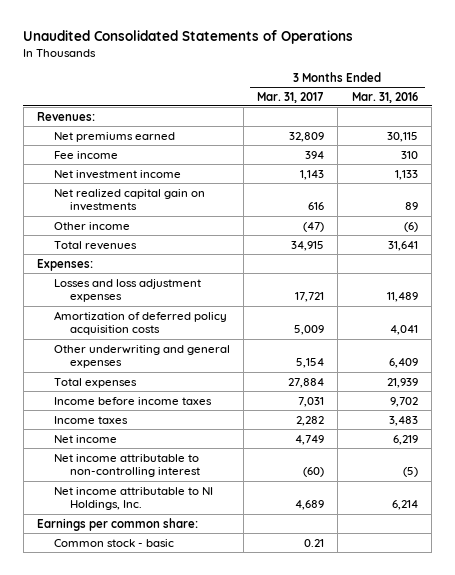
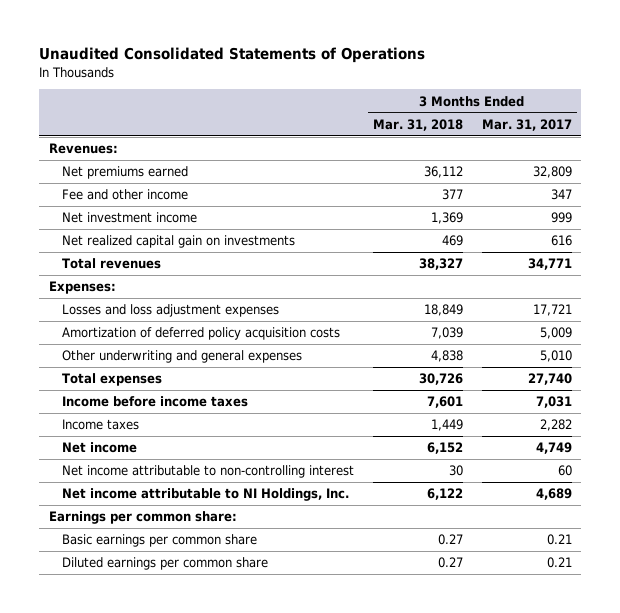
- | 3 Months Ended Mar. 31, 2017 | 3 Months Ended Mar. 31, 2016
+ | 3 Months Ended Mar. 31, 2018 | 3 Months Ended Mar. 31, 2017
- Fee income | 394 | 310
- Net investment income | 1,143 | 1,133
+ Fee and other income | 377 | 347
+ Net investment income | 1,369 | 999
- Other income | (47) | (6)
- Total revenues | 34,915 | 31,641
+ Total revenues | 38,327 | 34,771
- Other underwriting and general expenses | 5,154 | 6,409
- Total expenses | 27,884 | 21,939
+ Other underwriting and general expenses | 4,838 | 5,010
+ Total expenses | 30,726 | 27,740
- Net income attributable to non-controlling interest | (60) | (5)
+ Net income attributable to non-controlling interest | 30 | 60
- Common stock - basic | 0.21 |
+ Basic earnings per common share | 0.27 | 0.21
+ Diluted earnings per common share | 0.27 | 0.21

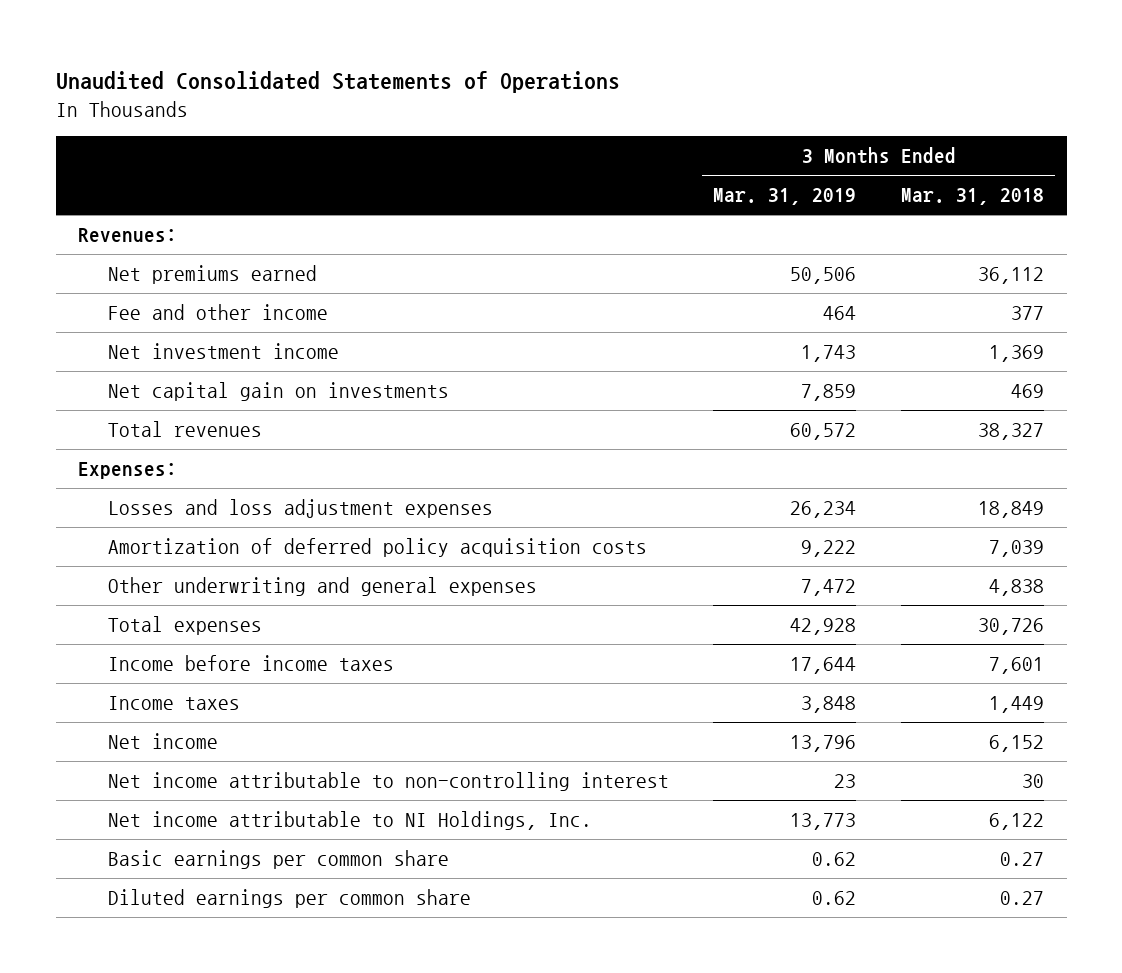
- | 3 Months Ended Mar. 31, 2018 | 3 Months Ended Mar. 31, 2017
+ | 3 Months Ended Mar. 31, 2019 | 3 Months Ended Mar. 31, 2018
- Net realized capital gain on investments | 469 | 616
+ Net capital gain on investments | 7,859 | 469
- Earnings per common share:

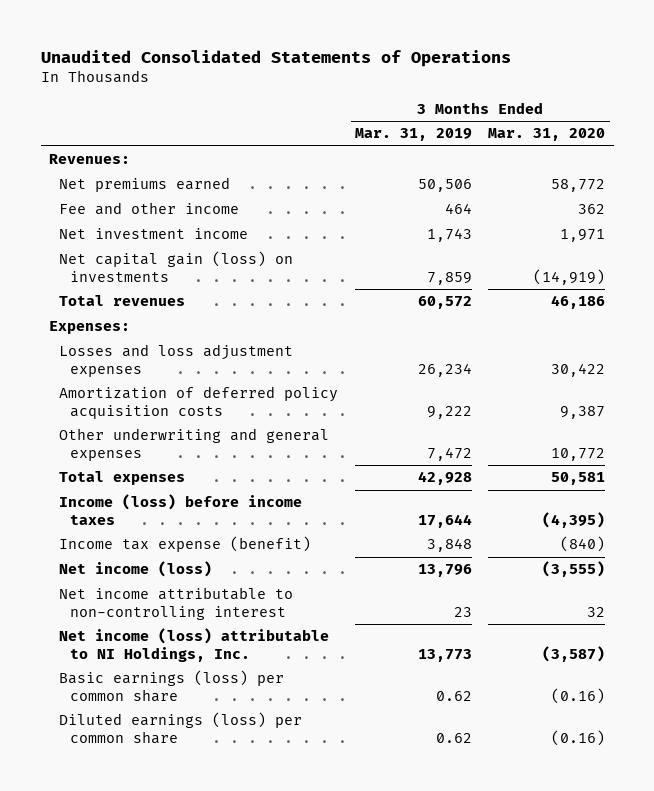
- | 3 Months Ended Mar. 31, 2019 | 3 Months Ended Mar. 31, 2018
+ | 3 Months Ended Mar. 31, 2019 | 3 Months Ended Mar. 31, 2020
- Net capital gain on investments | 7,859 | 469
+ Net capital gain (loss) on investments | 7,859 | (14,919)
- Income before income taxes | 17,644 | 7,601
- Income taxes | 3,848 | 1,449
- Net income | 13,796 | 6,152
+ Income (loss) before income taxes | 17,644 | (4,395)
+ Income tax expense (benefit) | 3,848 | (840)
+ Net income (loss) | 13,796 | (3,555)
- Net income attributable to NI Holdings, Inc. | 13,773 | 6,122
- Basic earnings per common share | 0.62 | 0.27
- Diluted earnings per common share | 0.62 | 0.27
+ Net income (loss) attributable to NI Holdings, Inc. | 13,773 | (3,587)
+ Basic earnings (loss) per common share | 0.62 | (0.16)
+ Diluted earnings (loss) per common share | 0.62 | (0.16)

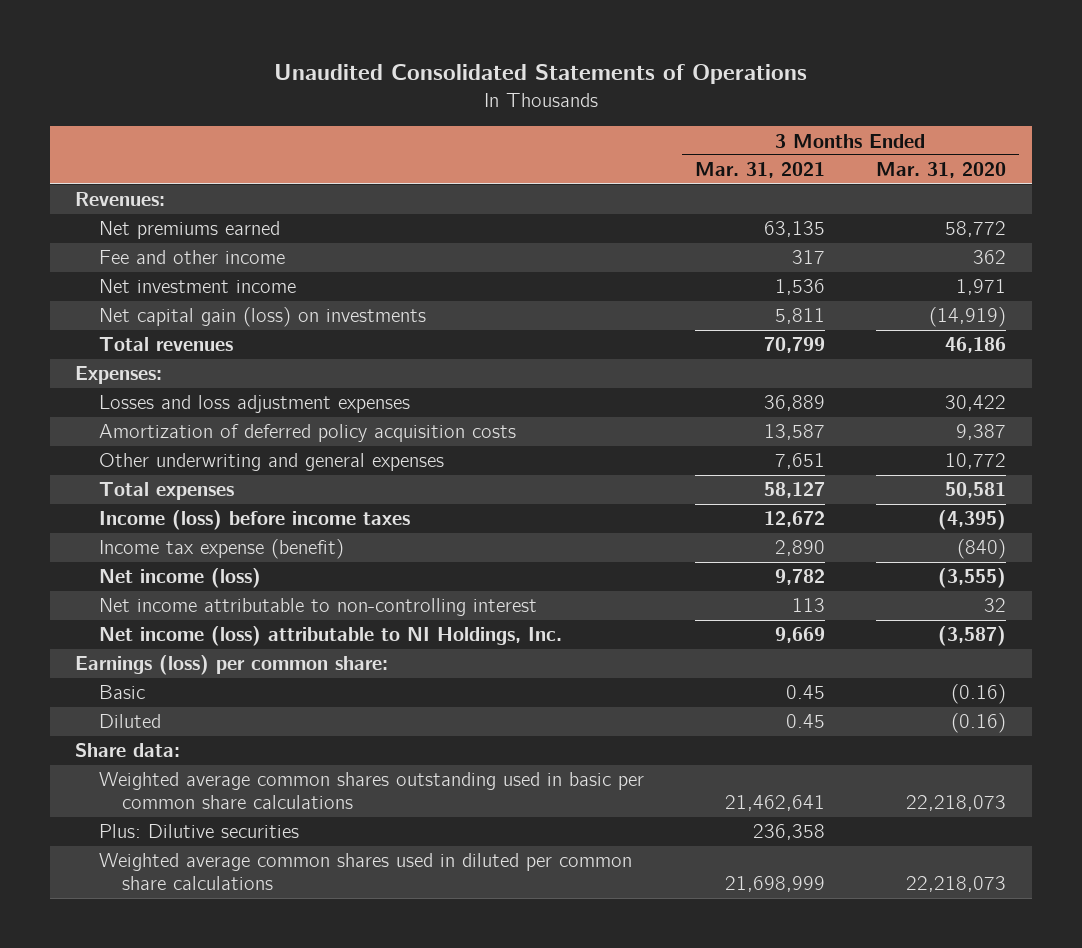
- | 3 Months Ended Mar. 31, 2019 | 3 Months Ended Mar. 31, 2020
+ | 3 Months Ended Mar. 31, 2021 | 3 Months Ended Mar. 31, 2020
- Basic earnings (loss) per common share | 0.62 | (0.16)
- Diluted earnings (loss) per common share | 0.62 | (0.16)
+ Earnings (loss) per common share:
+ Basic | 0.45 | (0.16)
+ Diluted | 0.45 | (0.16)
+ Share data:
+ Weighted average common shares outstanding used in basic per common share calculations | 21,462,641 | 22,218,073
+ Plus: Dilutive securities | 236,358 |
+ Weighted average common shares used in diluted per common share calculations | 21,698,999 | 22,218,073

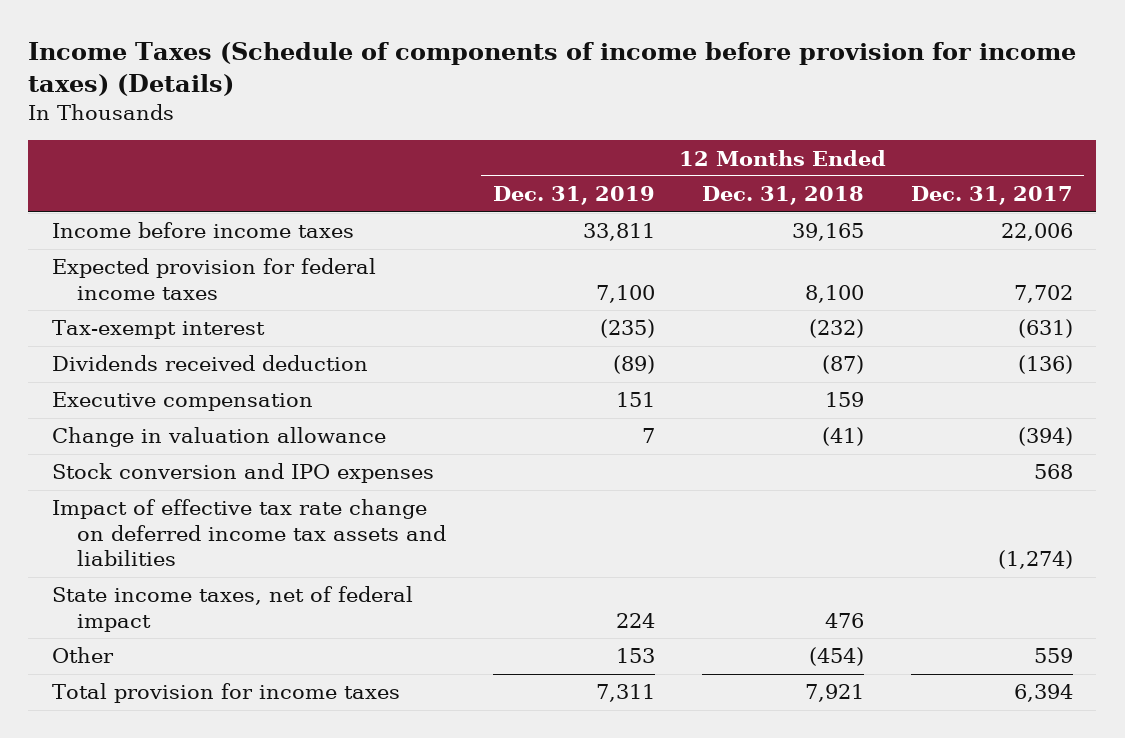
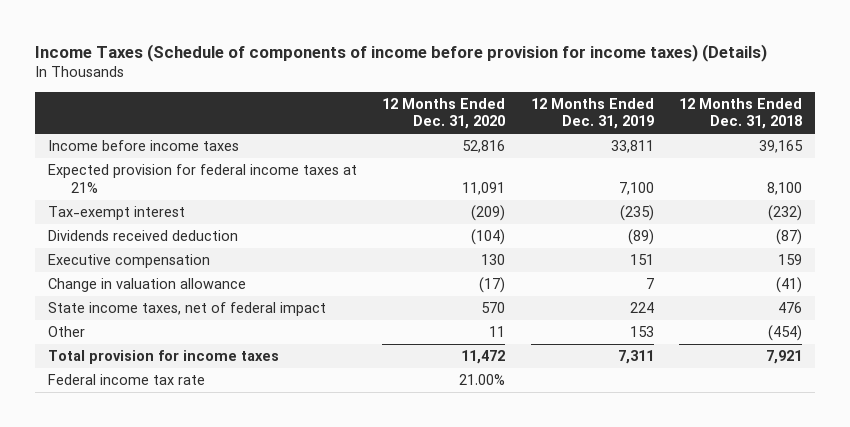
- | 12 Months Ended Dec. 31, 2019 | 12 Months Ended Dec. 31, 2018 | 12 Months Ended Dec. 31, 2017
+ | 12 Months Ended Dec. 31, 2020 | 12 Months Ended Dec. 31, 2019 | 12 Months Ended Dec. 31, 2018
- Expected provision for federal income taxes | 7,100 | 8,100 | 7,702
+ Expected provision for federal income taxes at 21% | 11,091 | 7,100 | 8,100
- Stock conversion and IPO expenses | | | 568
- Impact of effective tax rate change on deferred income tax assets and liabilities | | | (1,274)
+ Federal income tax rate | 21.00% | |

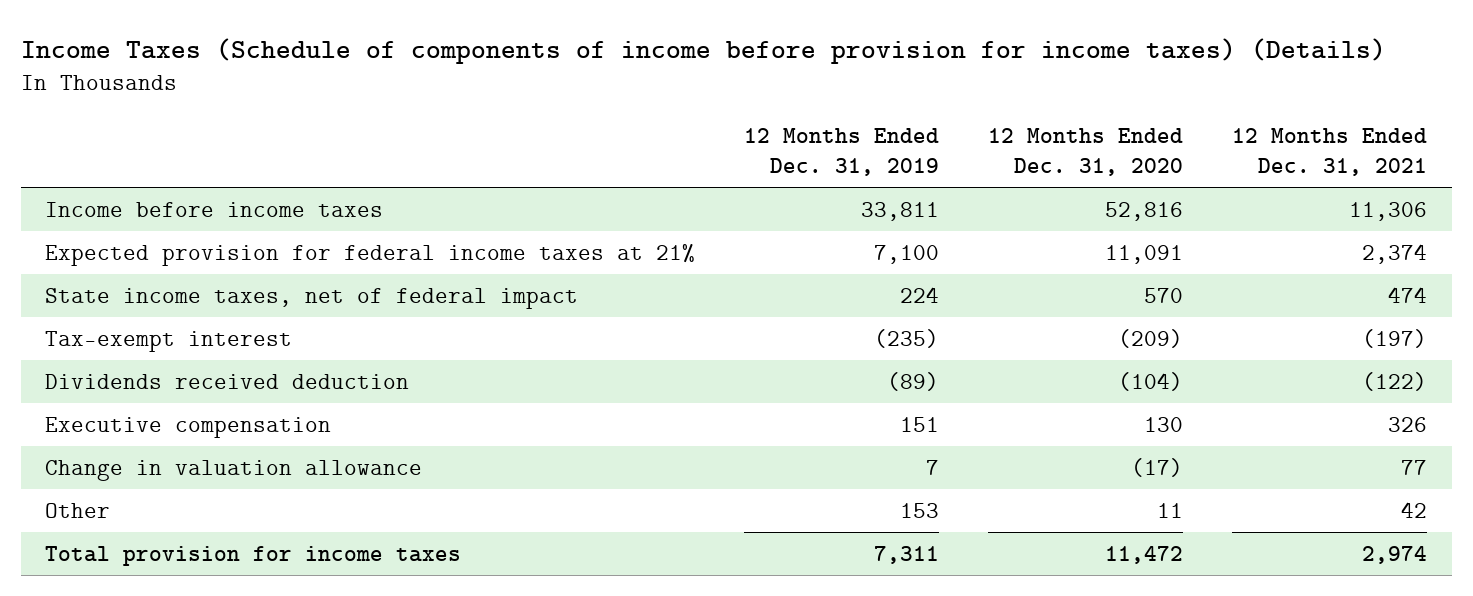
- | 12 Months Ended Dec. 31, 2020 | 12 Months Ended Dec. 31, 2019 | 12 Months Ended Dec. 31, 2018
+ | 12 Months Ended Dec. 31, 2019 | 12 Months Ended Dec. 31, 2020 | 12 Months Ended Dec. 31, 2021
moved up: State income taxes, net of federal impact | 224 | 570 | 474
- Federal income tax rate | 21.00% | |

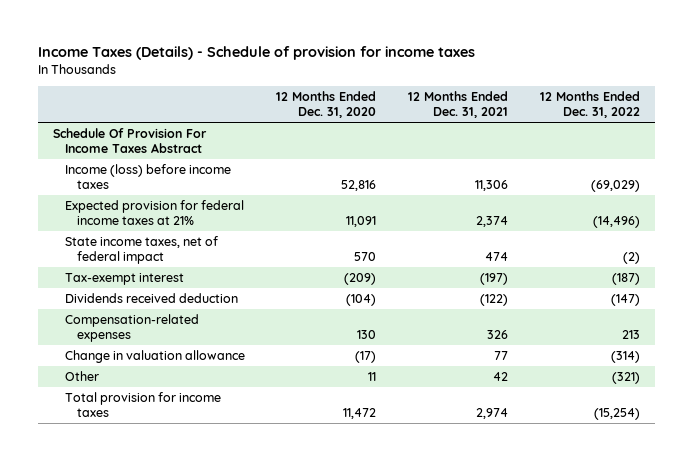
- Income Taxes (Schedule of components of income before provision for income taxes) (Details)
+ Income Taxes (Details) - Schedule of provision for income taxes
- | 12 Months Ended Dec. 31, 2019 | 12 Months Ended Dec. 31, 2020 | 12 Months Ended Dec. 31, 2021
+ | 12 Months Ended Dec. 31, 2020 | 12 Months Ended Dec. 31, 2021 | 12 Months Ended Dec. 31, 2022
- Income before income taxes | 33,811 | 52,816 | 11,306
+ Schedule Of Provision For Income Taxes Abstract
+ Income (loss) before income taxes | 52,816 | 11,306 | (69,029)
- Executive compensation | 151 | 130 | 326
+ Compensation-related expenses | 130 | 326 | 213

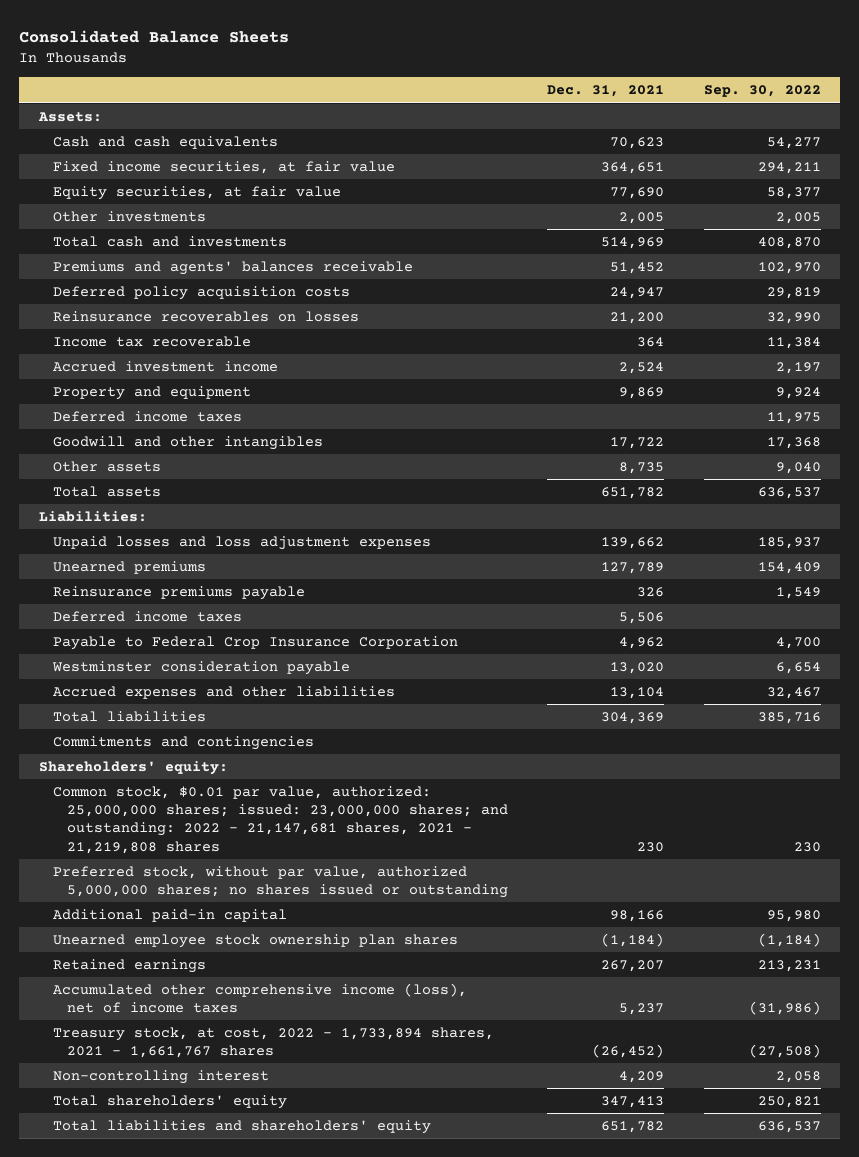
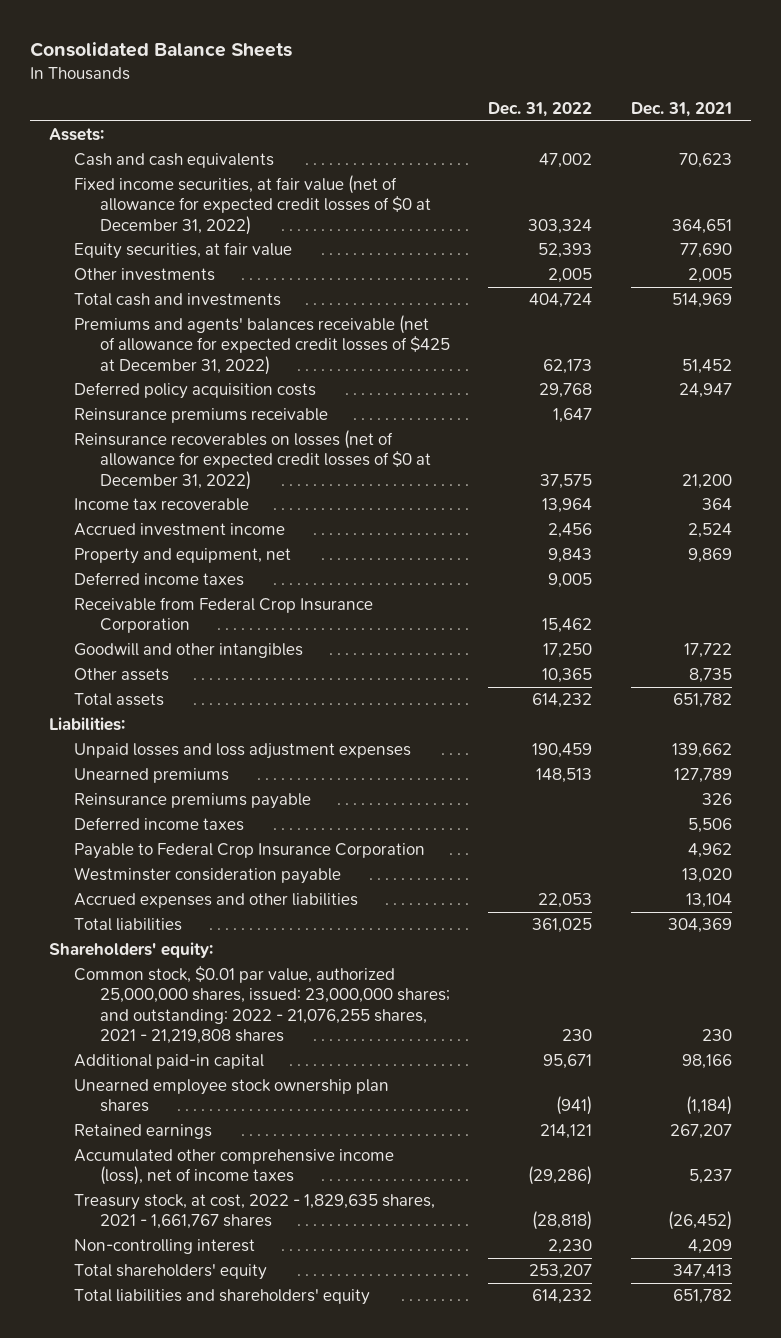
- | Dec. 31, 2021 | Sep. 30, 2022
+ | Dec. 31, 2022 | Dec. 31, 2021
- Fixed income securities, at fair value | 364,651 | 294,211
+ Fixed income securities, at fair value (net of allowance for expected credit losses of $0 at December 31, 2022) | 303,324 | 364,651
- Premiums and agents' balances receivable | 51,452 | 102,970
+ Premiums and agents' balances receivable (net of allowance for expected credit losses of $425 at December 31, 2022) | 62,173 | 51,452
- Reinsurance recoverables on losses | 21,200 | 32,990
+ Reinsurance premiums receivable | 1,647 |
+ Reinsurance recoverables on losses (net of allowance for expected credit losses of $0 at December 31, 2022) | 37,575 | 21,200
- Property and equipment | 9,869 | 9,924
+ Property and equipment, net | 9,843 | 9,869
+ Receivable from Federal Crop Insurance Corporation | 15,462 |
- Commitments and contingencies
- Common stock, $0.01 par value, authorized: 25,000,000 shares; issued: 23,000,000 shares; and outstanding: 2022 - 21,147,681 shares, 2021 - 21,219,808 shares | 230 | 230
- Preferred stock, without par value, authorized 5,000,000 shares; no shares issued or outstanding
+ Common stock, $0.01 par value, authorized 25,000,000 shares, issued: 23,000,000 shares; and outstanding: 2022 - 21,076,255 shares, 2021 - 21,219,808 shares | 230 | 230
- Treasury stock, at cost, 2022 - 1,733,894 shares, 2021 - 1,661,767 shares | (26,452) | (27,508)
+ Treasury stock, at cost, 2022 - 1,829,635 shares, 2021 - 1,661,767 shares | (28,818) | (26,452)

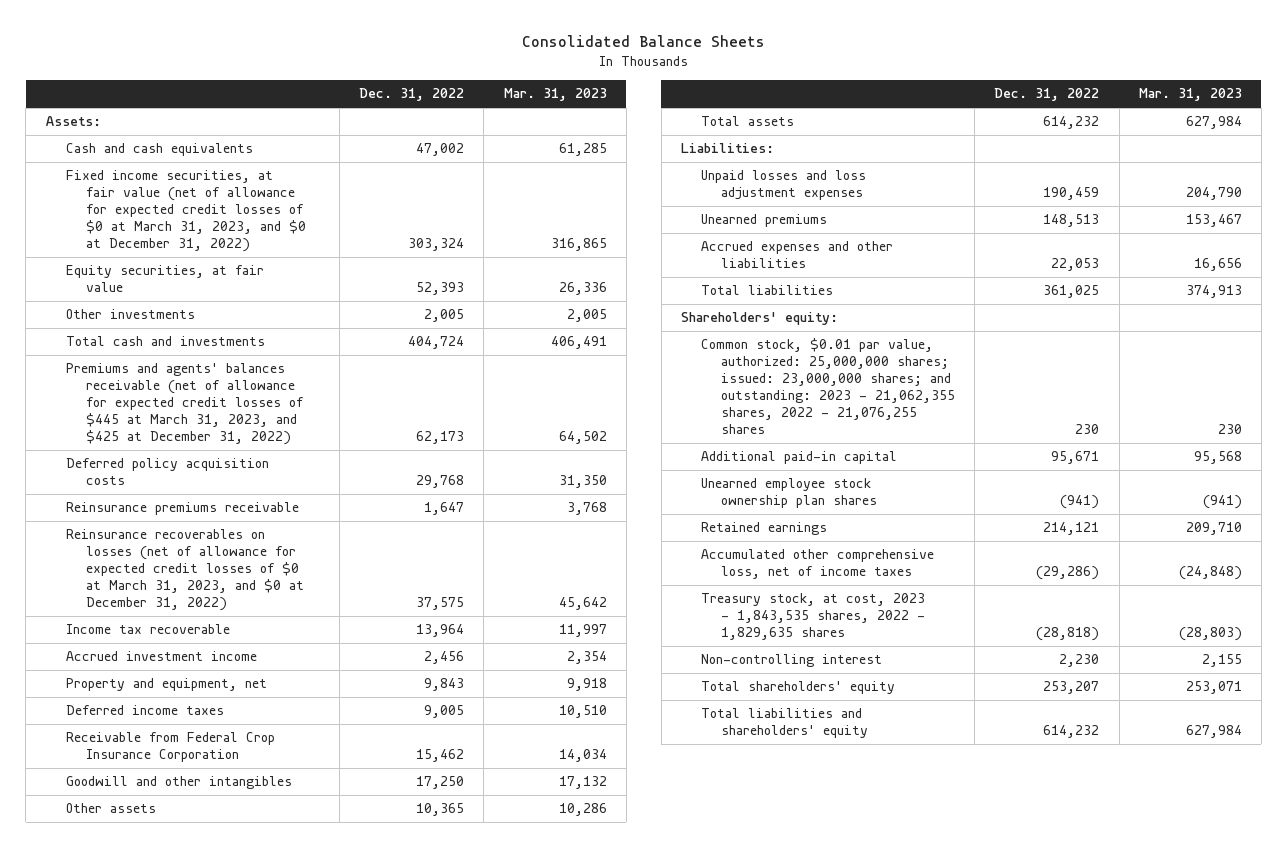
- | Dec. 31, 2022 | Dec. 31, 2021
+ | Dec. 31, 2022 | Mar. 31, 2023
- Fixed income securities, at fair value (net of allowance for expected credit losses of $0 at December 31, 2022) | 303,324 | 364,651
+ Fixed income securities, at fair value (net of allowance for expected credit losses of $0 at March 31, 2023, and $0 at December 31, 2022) | 303,324 | 316,865
- Premiums and agents' balances receivable (net of allowance for expected credit losses of $425 at December 31, 2022) | 62,173 | 51,452
+ Premiums and agents' balances receivable (net of allowance for expected credit losses of $445 at March 31, 2023, and $425 at December 31, 2022) | 62,173 | 64,502
- Reinsurance recoverables on losses (net of allowance for expected credit losses of $0 at December 31, 2022) | 37,575 | 21,200
+ Reinsurance recoverables on losses (net of allowance for expected credit losses of $0 at March 31, 2023, and $0 at December 31, 2022) | 37,575 | 45,642
- Reinsurance premiums payable | | 326
- Deferred income taxes | | 5,506
- Payable to Federal Crop Insurance Corporation | | 4,962
- Westminster consideration payable | | 13,020
- Common stock, $0.01 par value, authorized 25,000,000 shares, issued: 23,000,000 shares; and outstanding: 2022 - 21,076,255 shares, 2021 - 21,219,808 shares | 230 | 230
+ Common stock, $0.01 par value, authorized: 25,000,000 shares; issued: 23,000,000 shares; and outstanding: 2023 - 21,062,355 shares, 2022 - 21,076,255 shares | 230 | 230
- Accumulated other comprehensive income (loss), net of income taxes | (29,286) | 5,237
- Treasury stock, at cost, 2022 - 1,829,635 shares, 2021 - 1,661,767 shares | (28,818) | (26,452)
+ Accumulated other comprehensive loss, net of income taxes | (29,286) | (24,848)
+ Treasury stock, at cost, 2023 - 1,843,535 shares, 2022 - 1,829,635 shares | (28,818) | (28,803)

